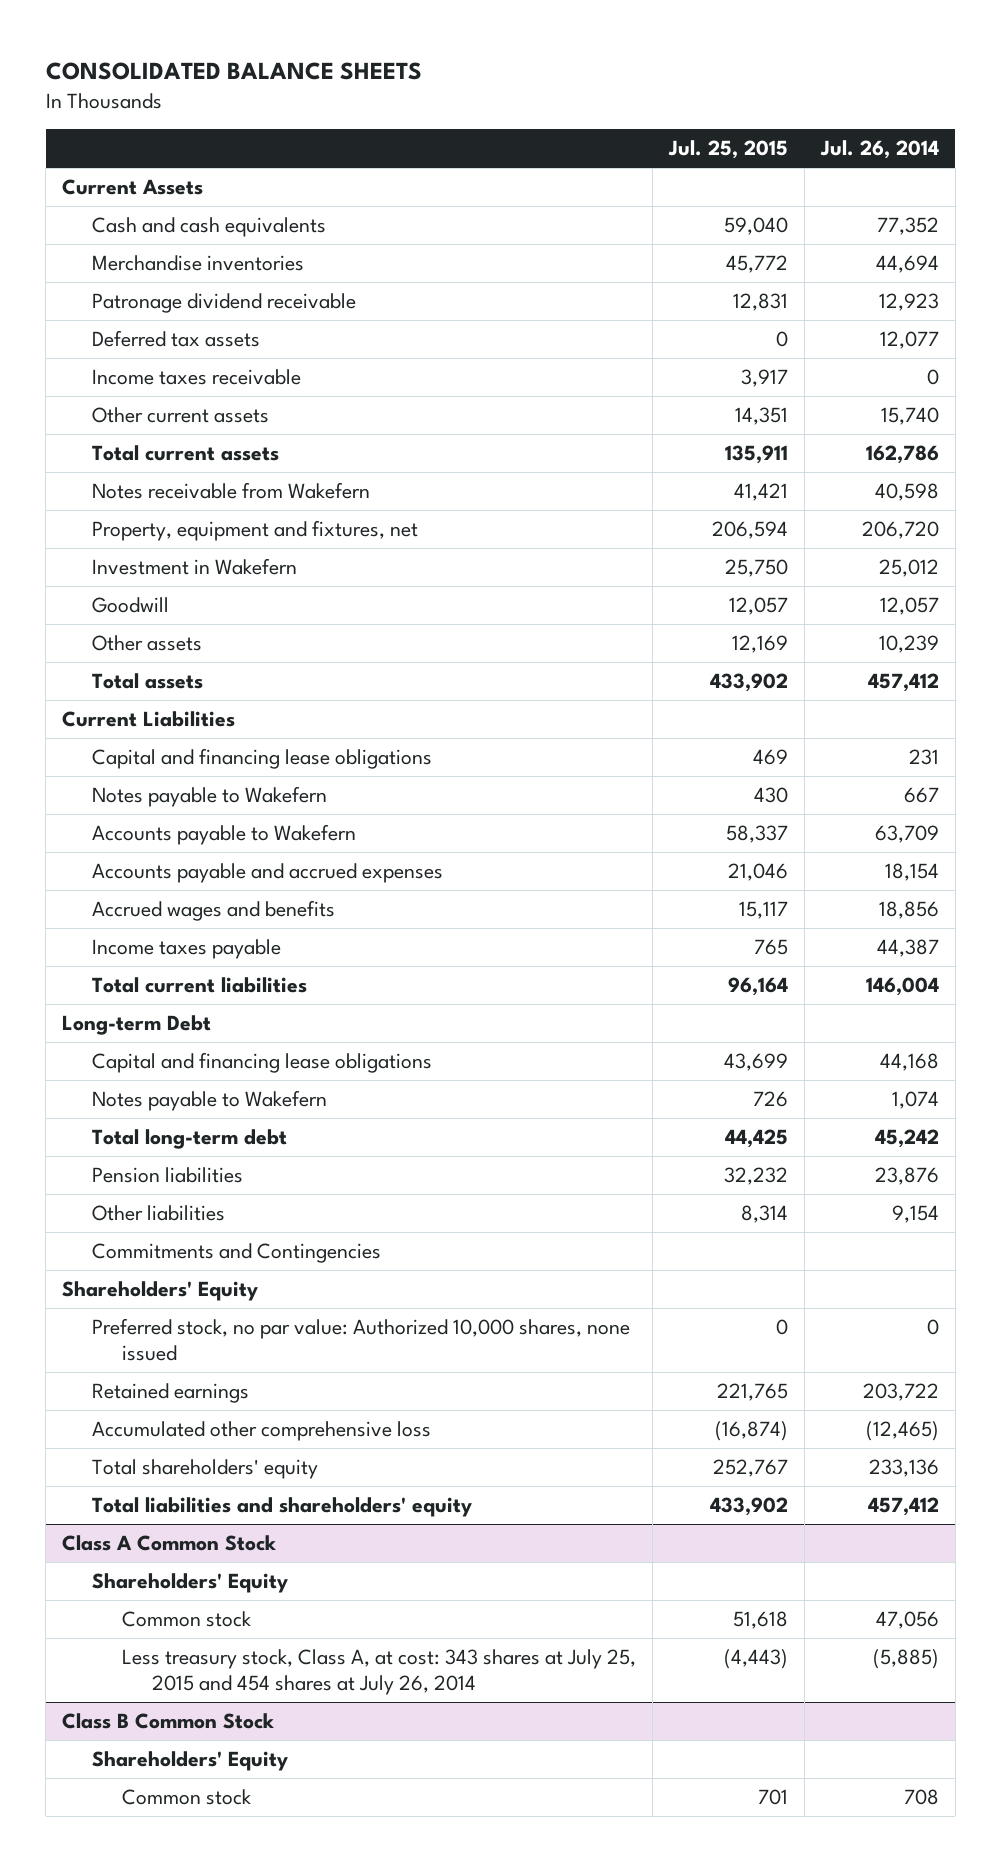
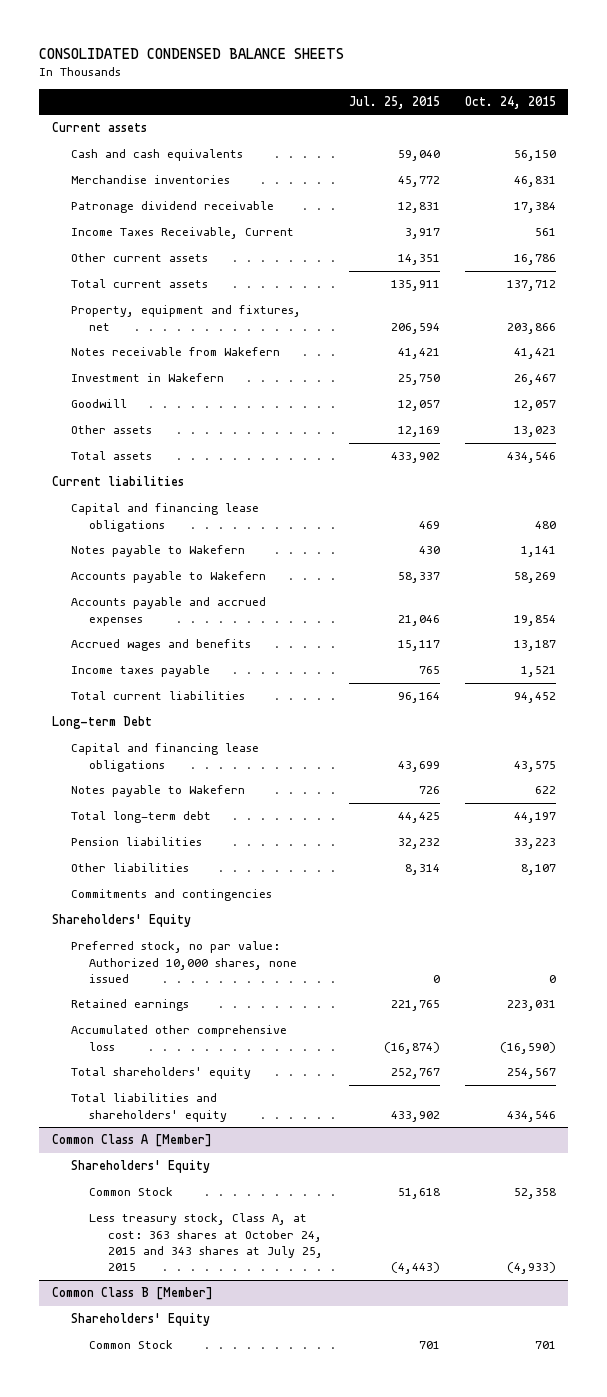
- CONSOLIDATED BALANCE SHEETS
+ CONSOLIDATED CONDENSED BALANCE SHEETS
- | Jul. 25, 2015 | Jul. 26, 2014
+ | Jul. 25, 2015 | Oct. 24, 2015
- Current Assets
+ Current assets
- Deferred tax assets | 0 | 12,077
- Income taxes receivable | 3,917 | 0
+ Income Taxes Receivable, Current | 3,917 | 561
moved down: Notes receivable from Wakefern | 41,421 | 41,421
- Current Liabilities
+ Current liabilities
- Commitments and Contingencies
+ Commitments and contingencies
- Class A Common Stock
+ Common Class A [Member]
- Common stock | 51,618 | 47,056
- Less treasury stock, Class A, at cost: 343 shares at July 25, 2015 and 454 shares at July 26, 2014 | (4,443) | (5,885)
- Class B Common Stock
+ Common Stock | 51,618 | 52,358
+ Less treasury stock, Class A, at cost: 363 shares at October 24, 2015 and 343 shares at July 25, 2015 | (4,443) | (4,933)
+ Common Class B [Member]
- Common stock | 701 | 708
+ Common Stock | 701 | 701

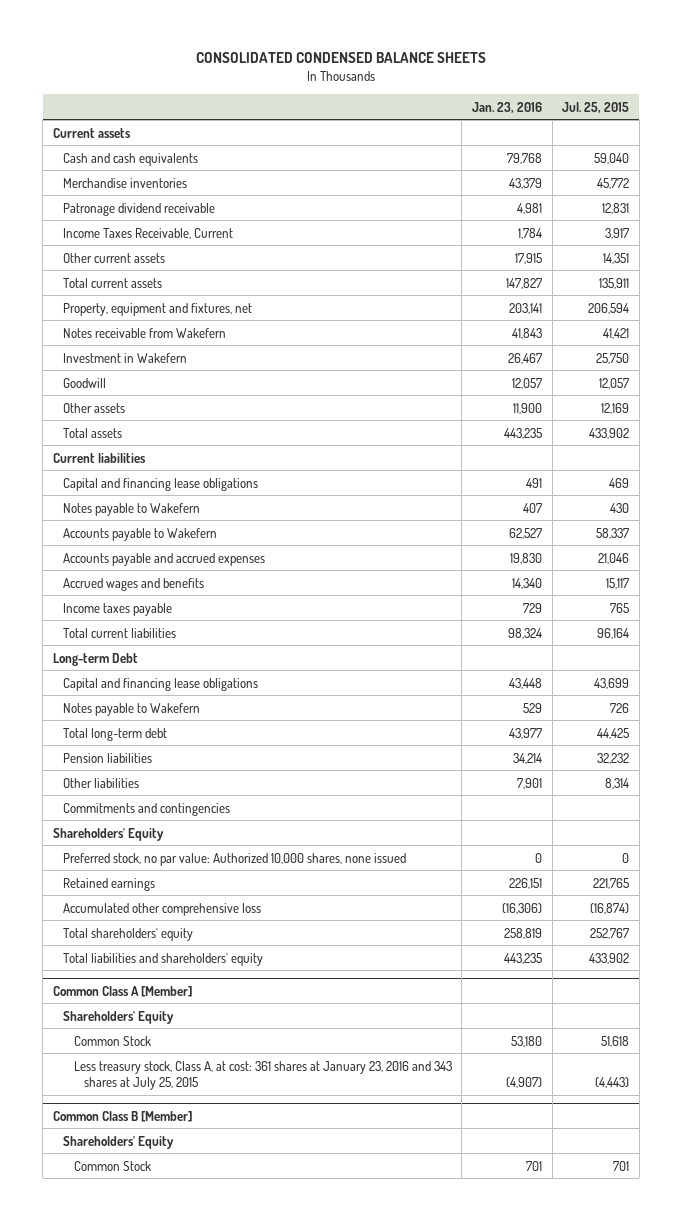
- | Jul. 25, 2015 | Oct. 24, 2015
+ | Jan. 23, 2016 | Jul. 25, 2015
@ Common Class A [Member]
- Less treasury stock, Class A, at cost: 363 shares at October 24, 2015 and 343 shares at July 25, 2015 | (4,443) | (4,933)
+ Less treasury stock, Class A, at cost: 361 shares at January 23, 2016 and 343 shares at July 25, 2015 | (4,907) | (4,443)

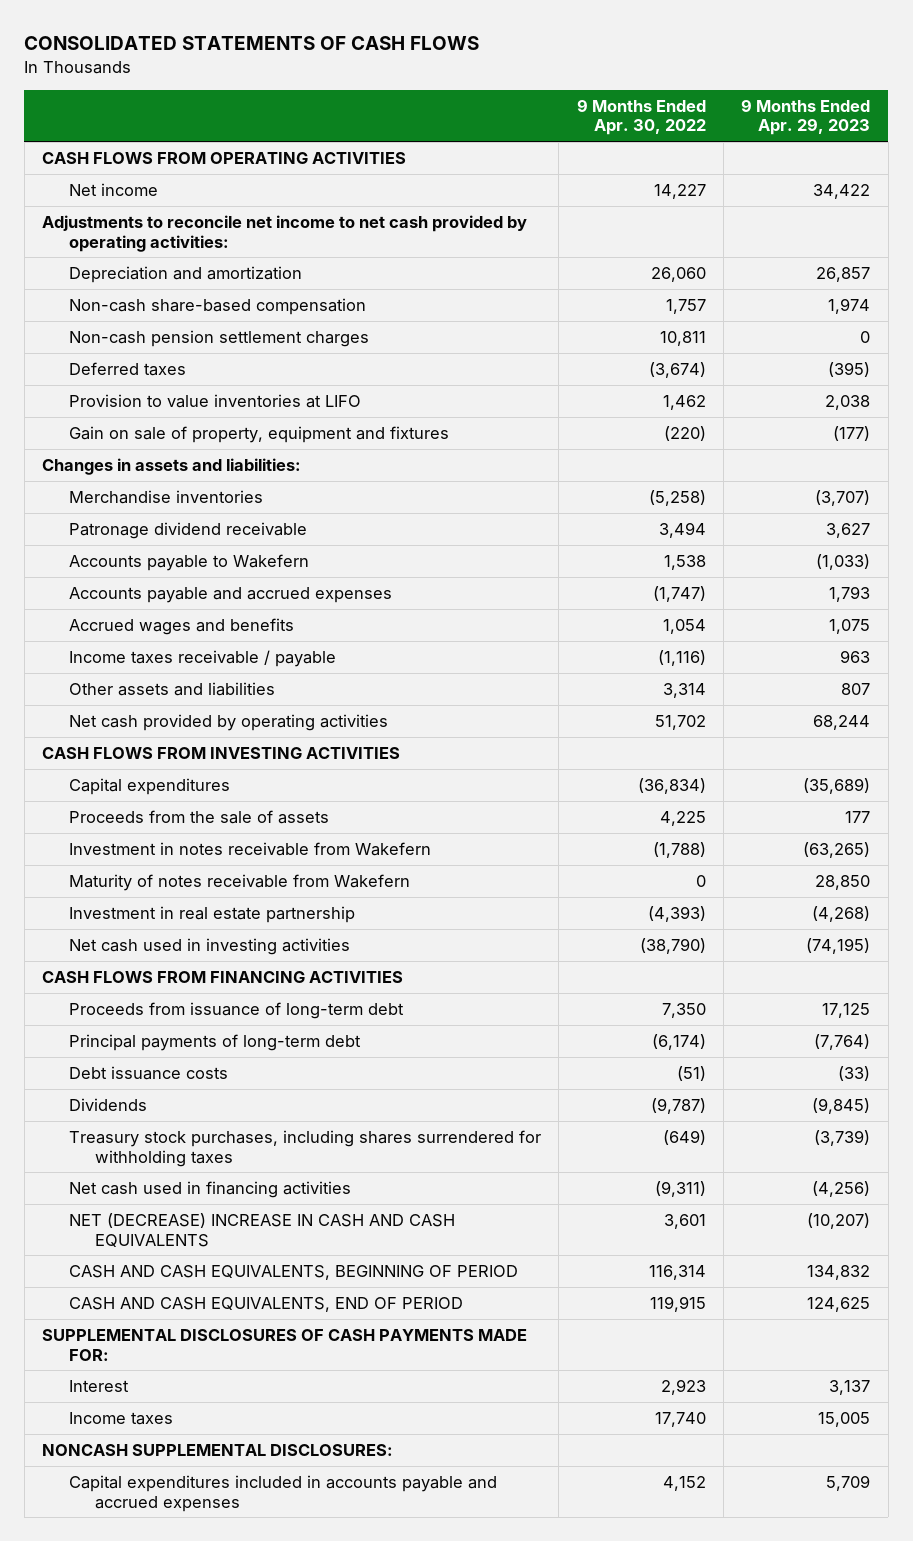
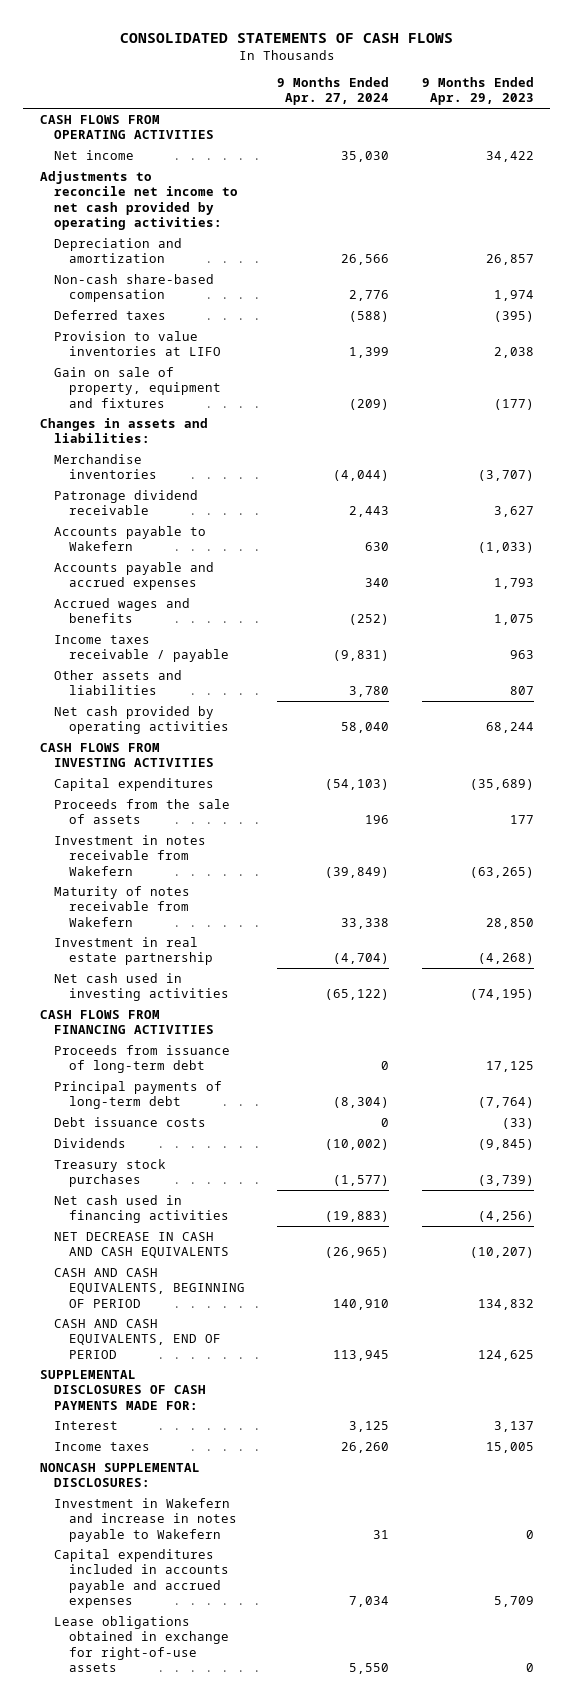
- | 9 Months Ended Apr. 30, 2022 | 9 Months Ended Apr. 29, 2023
+ | 9 Months Ended Apr. 27, 2024 | 9 Months Ended Apr. 29, 2023
- Non-cash pension settlement charges | 10,811 | 0
- Treasury stock purchases, including shares surrendered for withholding taxes | (649) | (3,739)
+ Treasury stock purchases | (1,577) | (3,739)
- NET (DECREASE) INCREASE IN CASH AND CASH EQUIVALENTS | 3,601 | (10,207)
+ NET DECREASE IN CASH AND CASH EQUIVALENTS | (26,965) | (10,207)
+ Investment in Wakefern and increase in notes payable to Wakefern | 31 | 0
+ Lease obligations obtained in exchange for right-of-use assets | 5,550 | 0

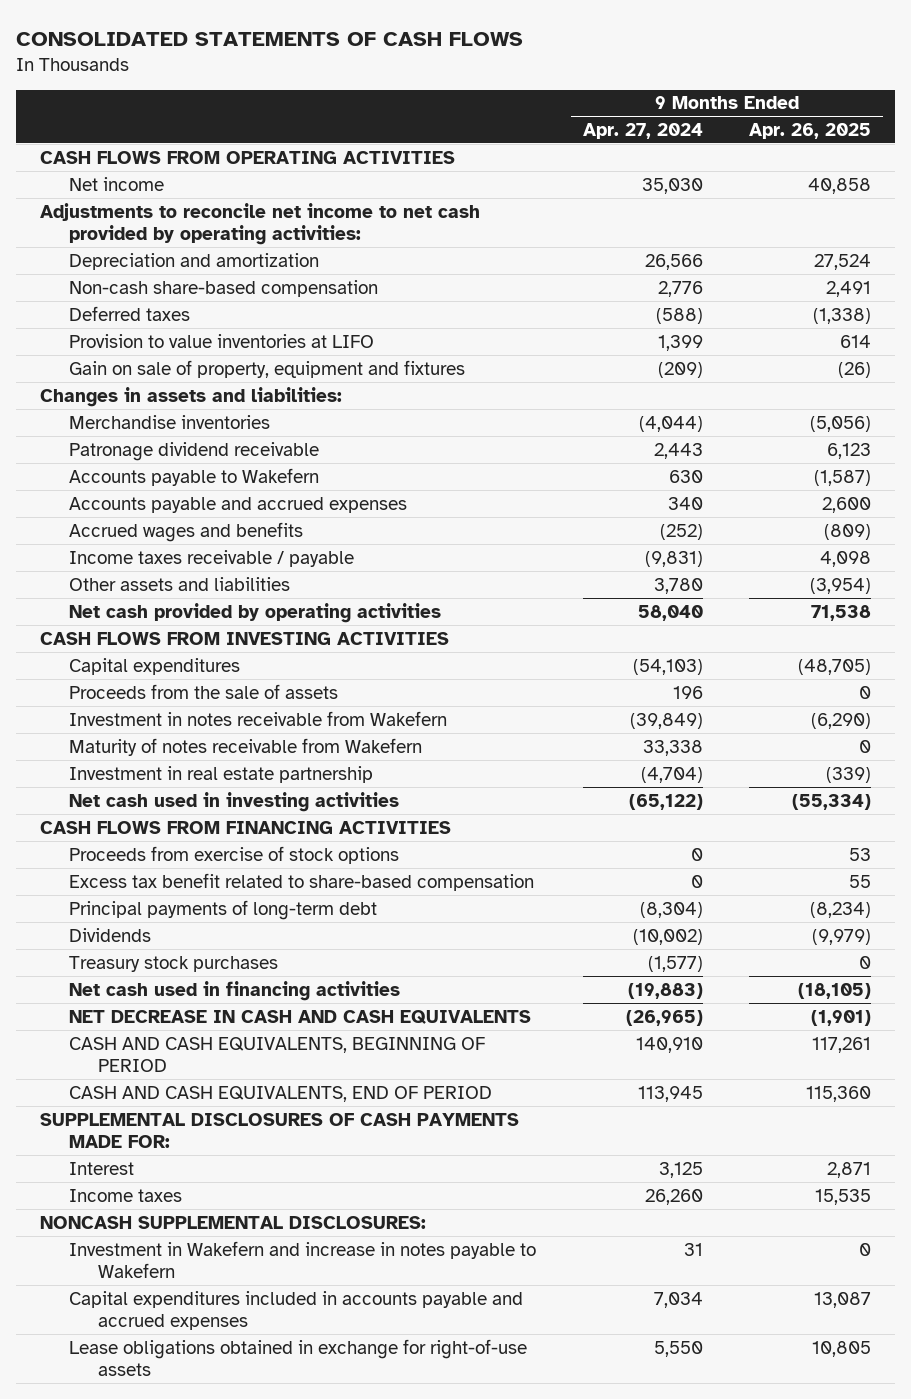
- | 9 Months Ended Apr. 27, 2024 | 9 Months Ended Apr. 29, 2023
+ | 9 Months Ended Apr. 27, 2024 | 9 Months Ended Apr. 26, 2025
- Proceeds from issuance of long-term debt | 0 | 17,125
+ Proceeds from exercise of stock options | 0 | 53
+ Excess tax benefit related to share-based compensation | 0 | 55
- Debt issuance costs | 0 | (33)

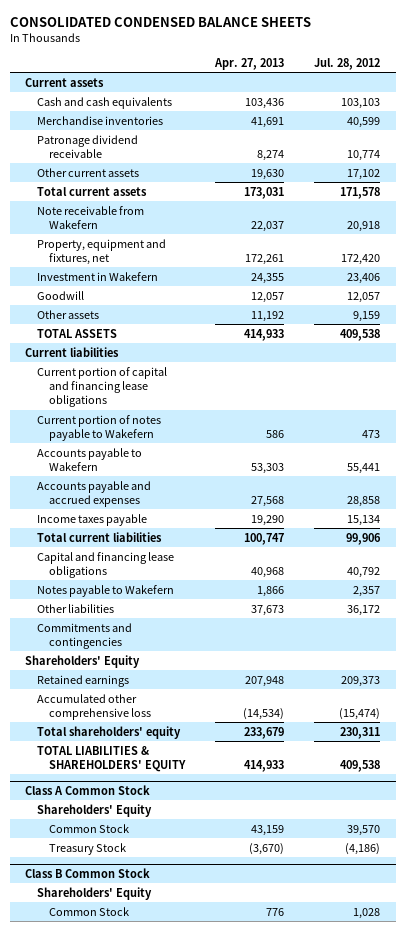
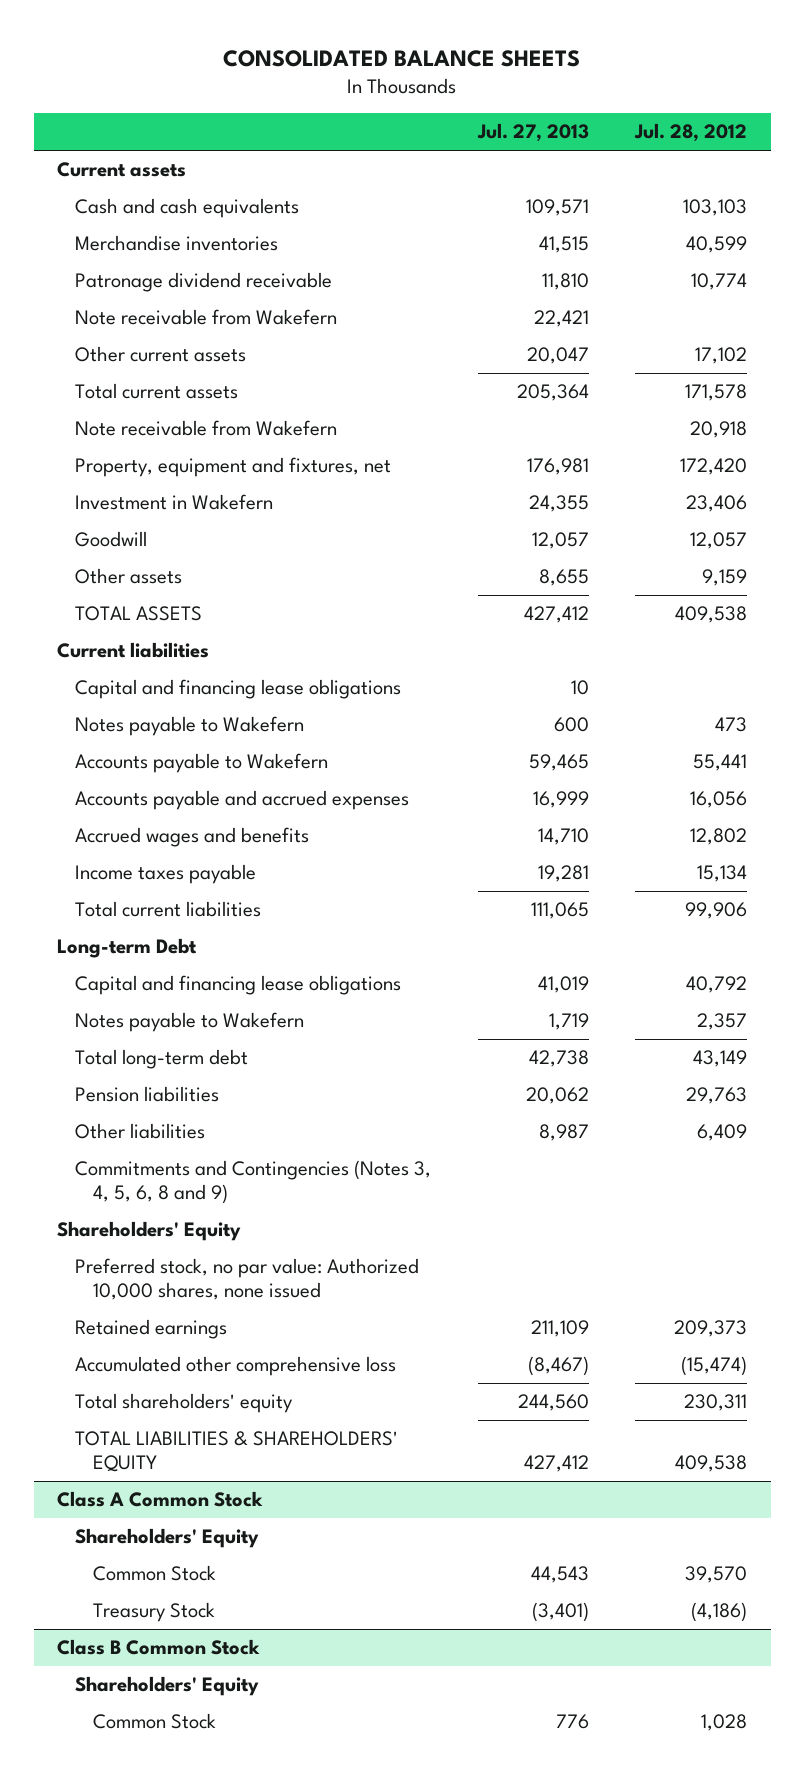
- CONSOLIDATED CONDENSED BALANCE SHEETS
+ CONSOLIDATED BALANCE SHEETS
- | Apr. 27, 2013 | Jul. 28, 2012
+ | Jul. 27, 2013 | Jul. 28, 2012
+ Note receivable from Wakefern | 22,421 |
- Current portion of capital and financing lease obligations
- Current portion of notes payable to Wakefern | 586 | 473
+ Capital and financing lease obligations | 10 |
+ Notes payable to Wakefern | 600 | 473
- Accounts payable and accrued expenses | 27,568 | 28,858
+ Accounts payable and accrued expenses | 16,999 | 16,056
+ Accrued wages and benefits | 14,710 | 12,802
+ Long-term Debt
- Other liabilities | 37,673 | 36,172
- Commitments and contingencies
+ Total long-term debt | 42,738 | 43,149
+ Pension liabilities | 20,062 | 29,763
+ Other liabilities | 8,987 | 6,409
+ Commitments and Contingencies (Notes 3, 4, 5, 6, 8 and 9)
+ Preferred stock, no par value: Authorized 10,000 shares, none issued

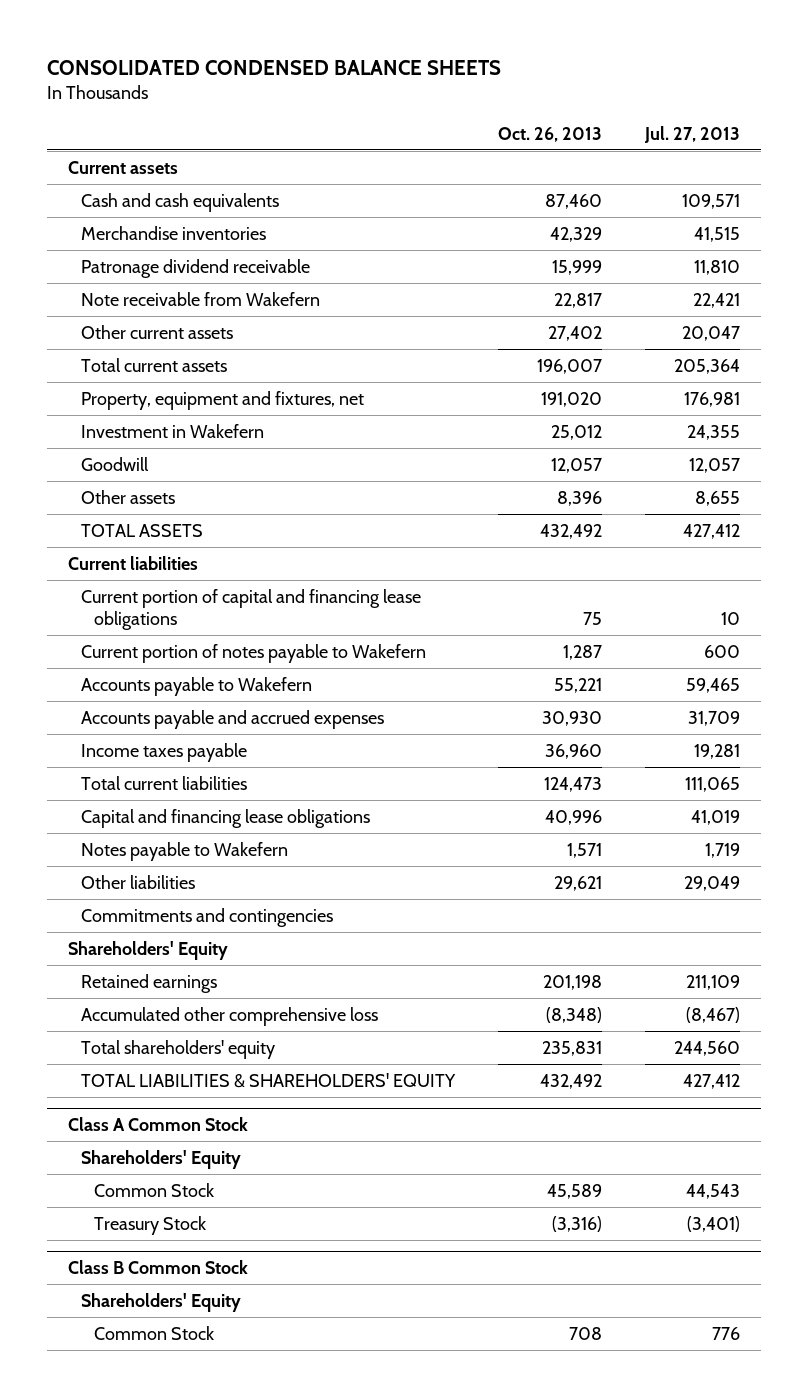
- CONSOLIDATED BALANCE SHEETS
+ CONSOLIDATED CONDENSED BALANCE SHEETS
- | Jul. 27, 2013 | Jul. 28, 2012
+ | Oct. 26, 2013 | Jul. 27, 2013
- Note receivable from Wakefern | | 20,918
- Capital and financing lease obligations | 10 |
- Notes payable to Wakefern | 600 | 473
+ Current portion of capital and financing lease obligations | 75 | 10
+ Current portion of notes payable to Wakefern | 1,287 | 600
- Accounts payable and accrued expenses | 16,999 | 16,056
- Accrued wages and benefits | 14,710 | 12,802
+ Accounts payable and accrued expenses | 30,930 | 31,709
- Long-term Debt
- Total long-term debt | 42,738 | 43,149
- Pension liabilities | 20,062 | 29,763
- Other liabilities | 8,987 | 6,409
- Commitments and Contingencies (Notes 3, 4, 5, 6, 8 and 9)
+ Other liabilities | 29,621 | 29,049
+ Commitments and contingencies
- Preferred stock, no par value: Authorized 10,000 shares, none issued

